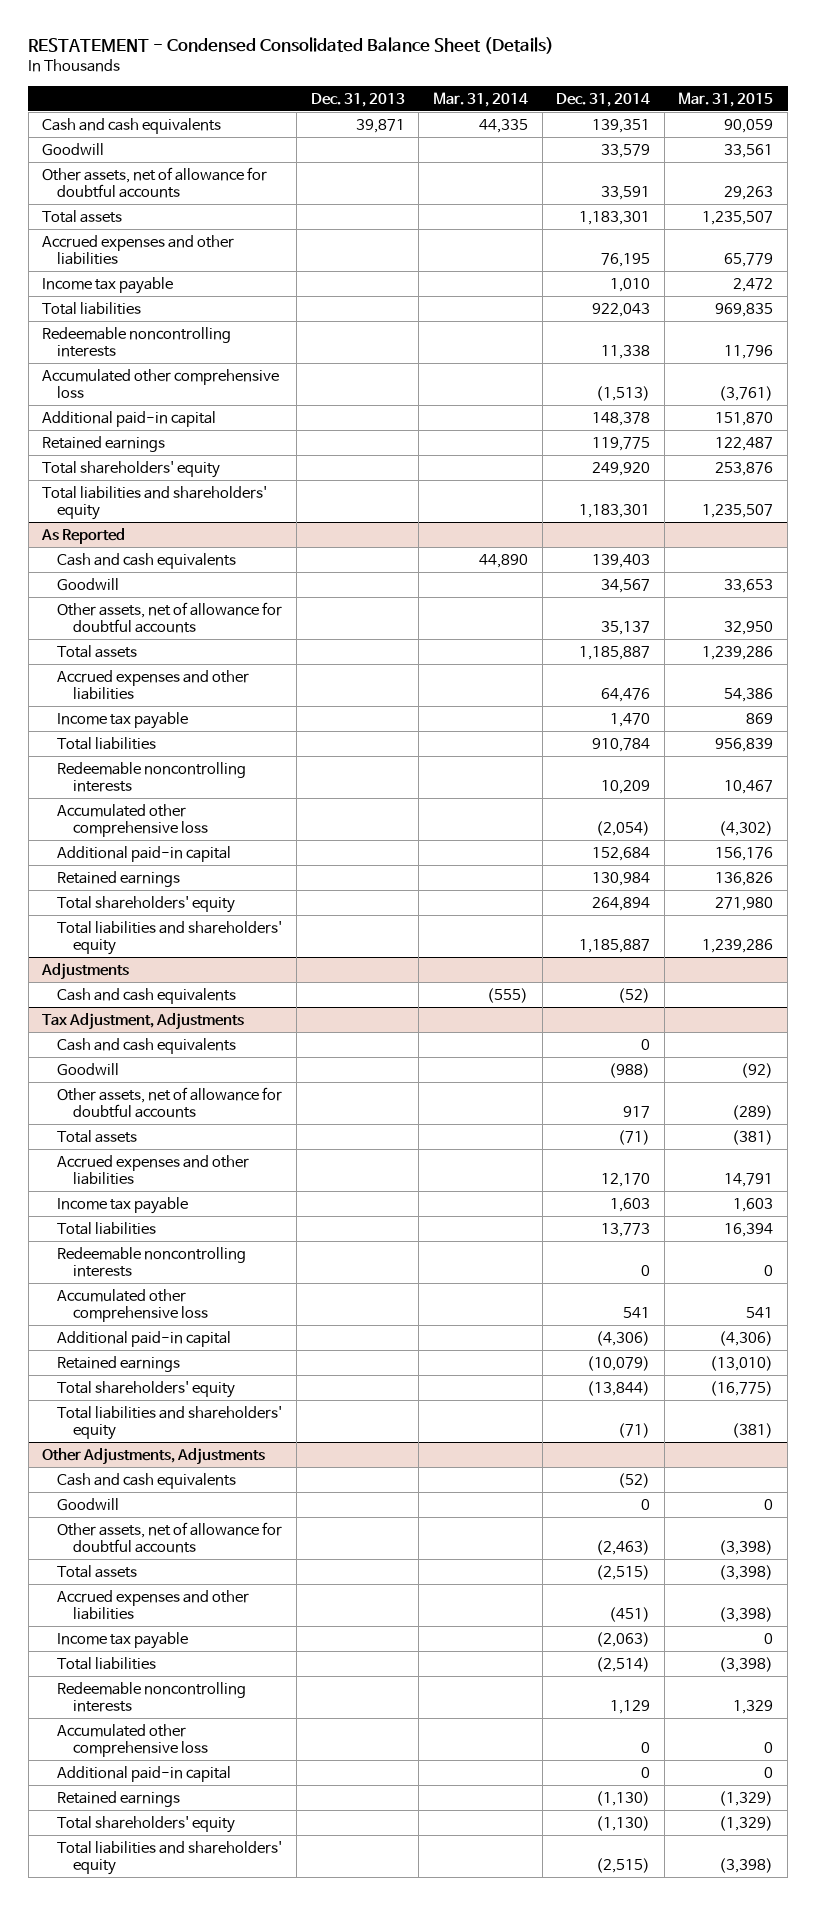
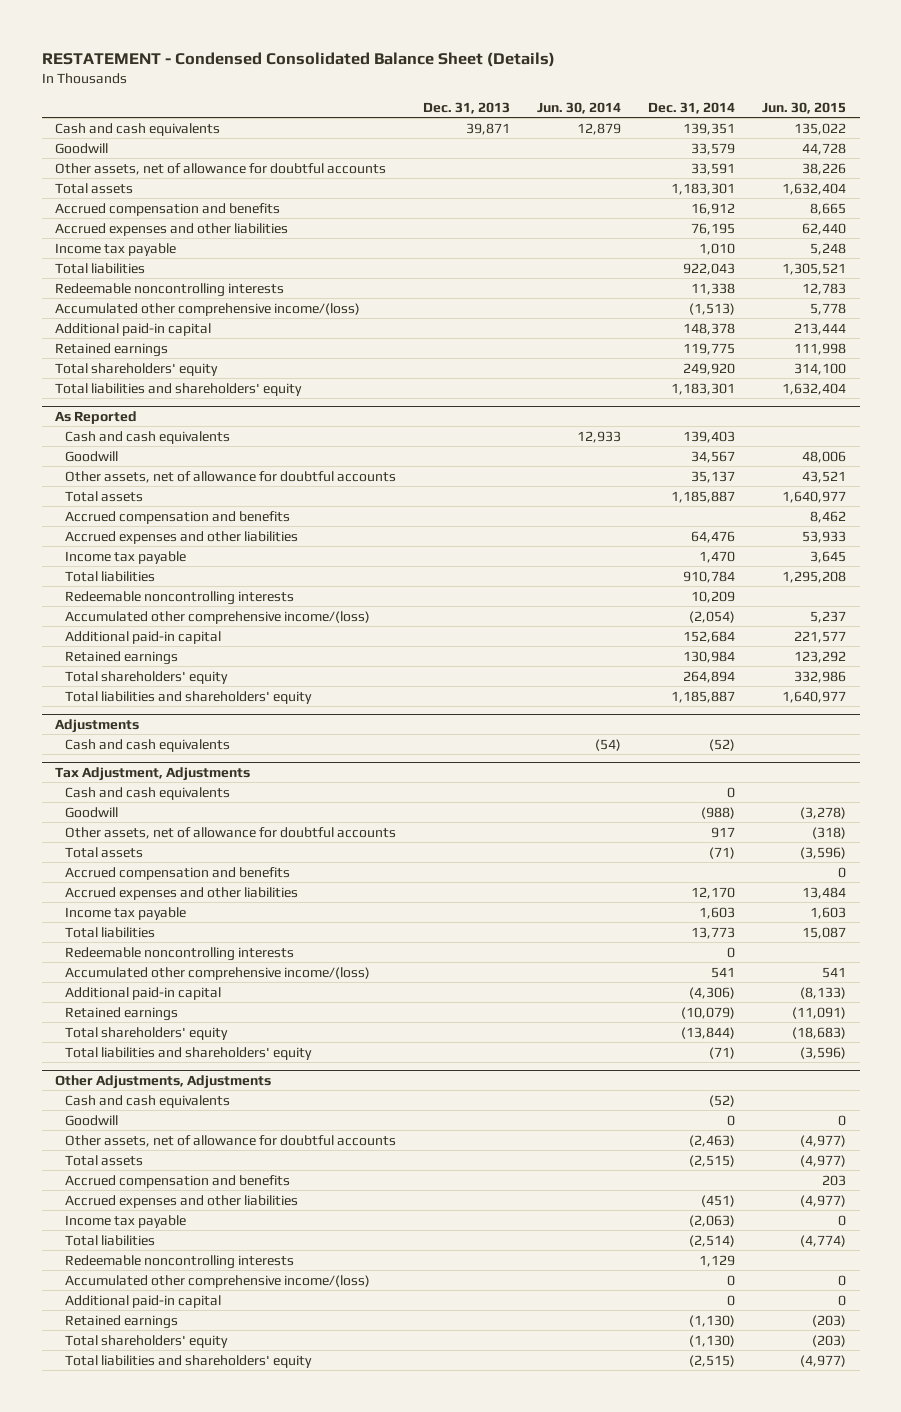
- | Dec. 31, 2013 | Mar. 31, 2014 | Dec. 31, 2014 | Mar. 31, 2015
+ | Dec. 31, 2013 | Jun. 30, 2014 | Dec. 31, 2014 | Jun. 30, 2015
+ Accrued compensation and benefits | | | 16,912 | 8,665
- Accumulated other comprehensive loss | | | (1,513) | (3,761)
+ Accumulated other comprehensive income/(loss) | | | (1,513) | 5,778
@ As Reported
+ Accrued compensation and benefits | | | | 8,462
- Accumulated other comprehensive loss | | | (2,054) | (4,302)
+ Accumulated other comprehensive income/(loss) | | | (2,054) | 5,237
@ Tax Adjustment, Adjustments
+ Accrued compensation and benefits | | | | 0
- Accumulated other comprehensive loss | | | 541 | 541
+ Accumulated other comprehensive income/(loss) | | | 541 | 541
@ Other Adjustments, Adjustments
+ Accrued compensation and benefits | | | | 203
- Accumulated other comprehensive loss | | | 0 | 0
+ Accumulated other comprehensive income/(loss) | | | 0 | 0

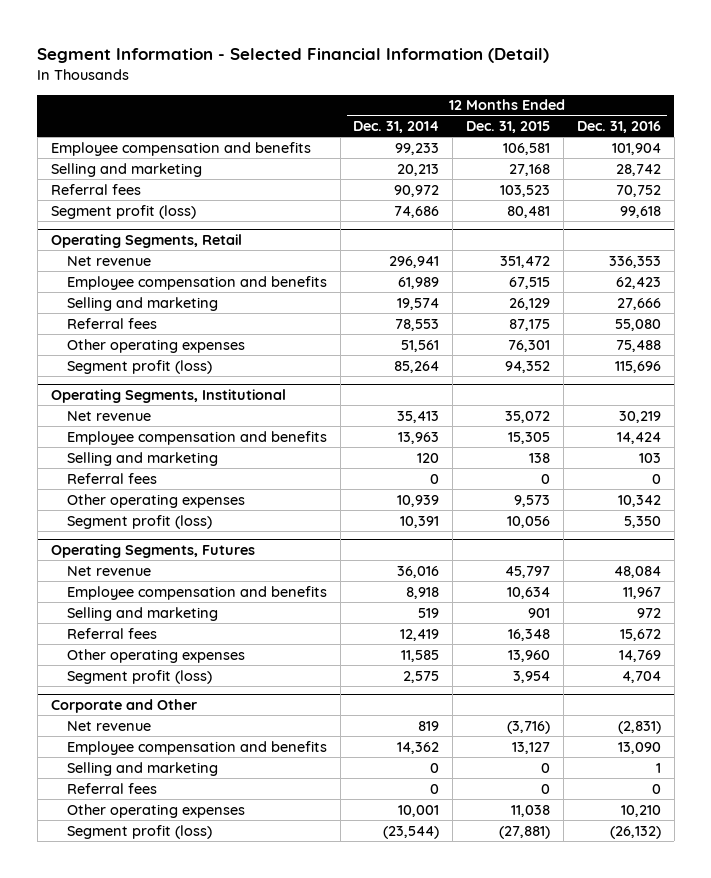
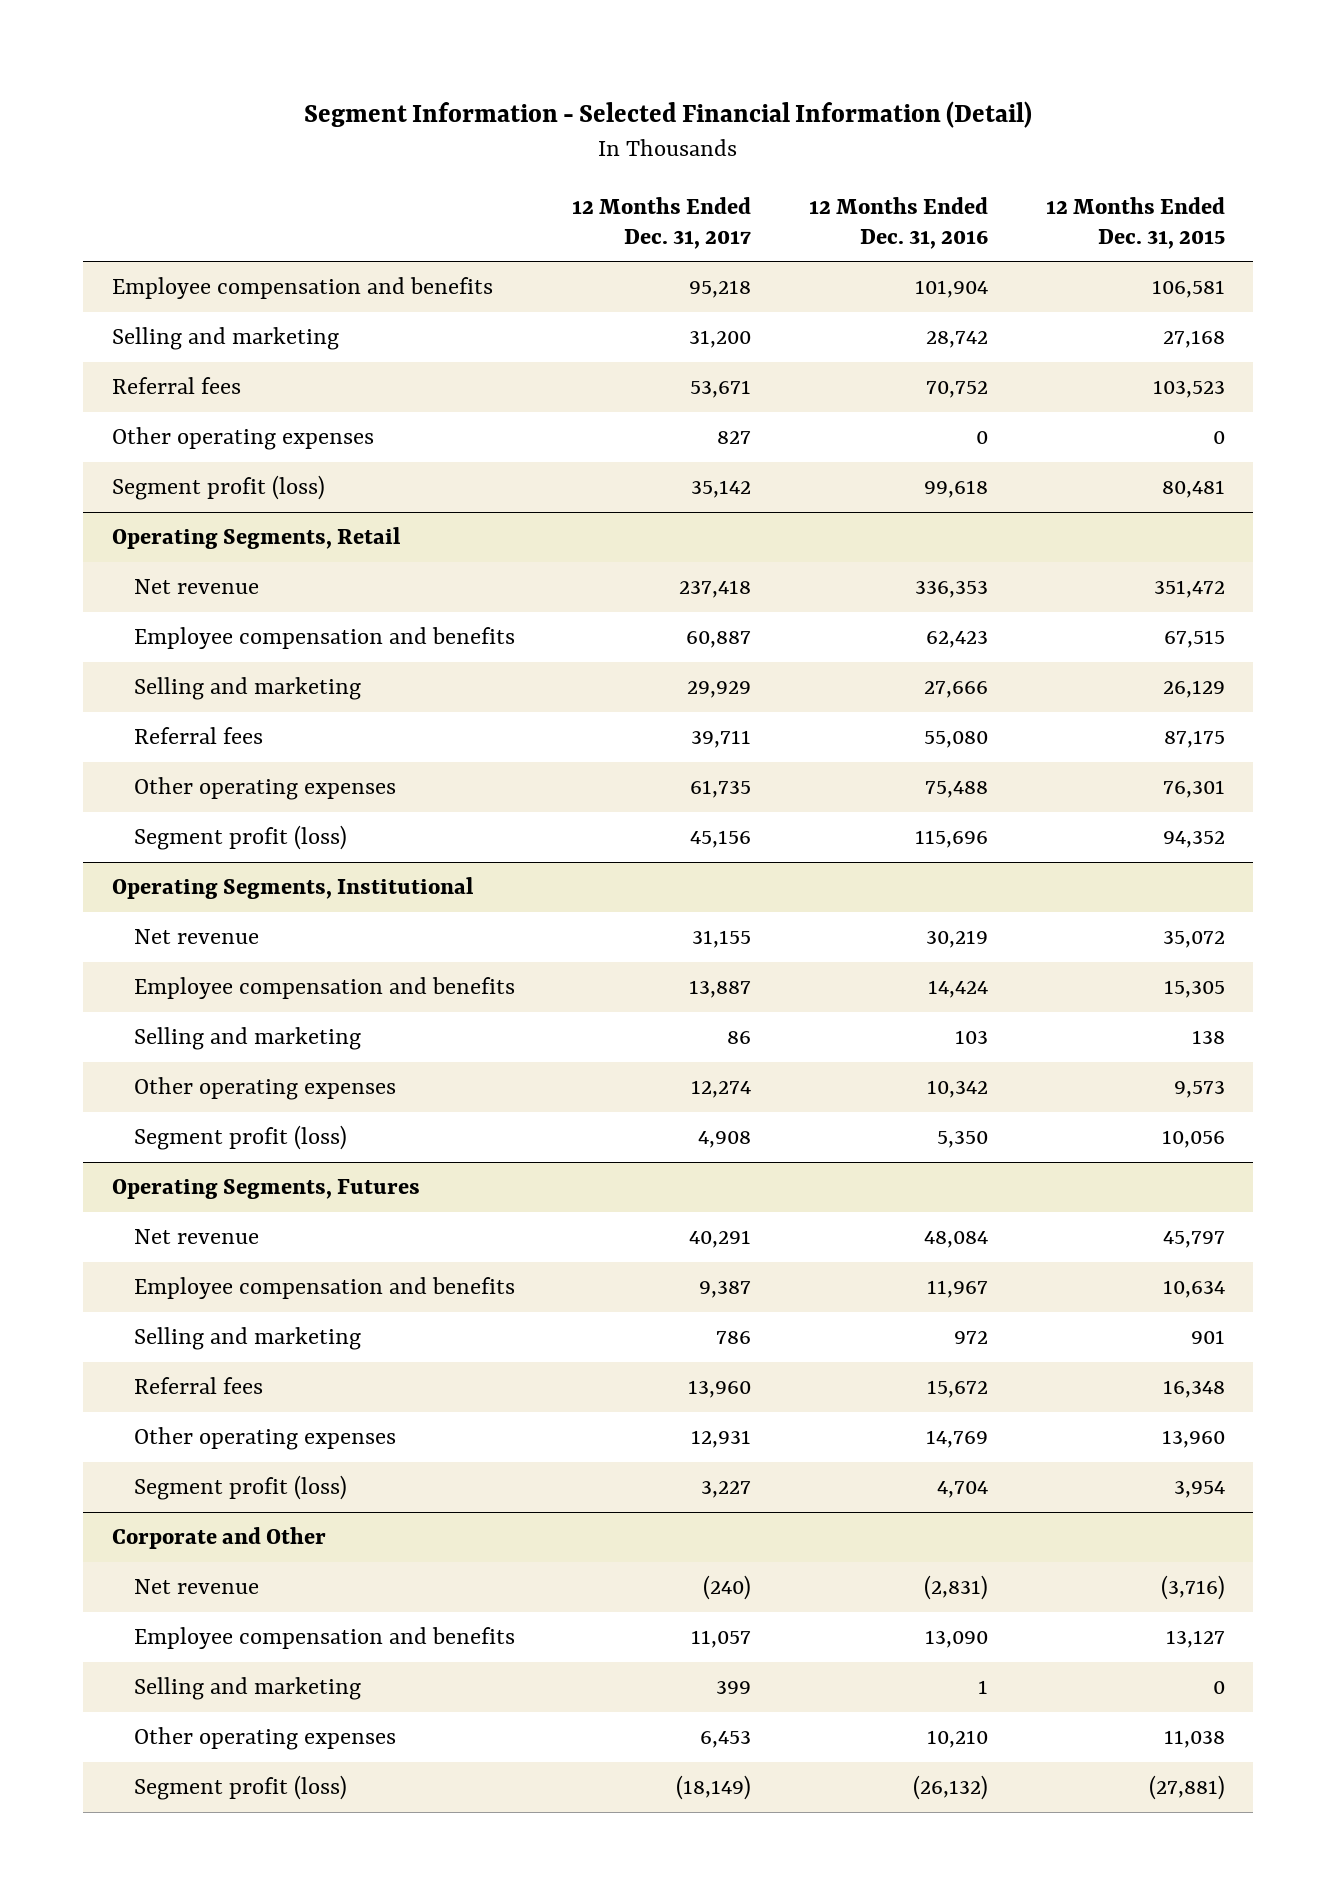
- | 12 Months Ended Dec. 31, 2014 | 12 Months Ended Dec. 31, 2015 | 12 Months Ended Dec. 31, 2016
+ | 12 Months Ended Dec. 31, 2017 | 12 Months Ended Dec. 31, 2016 | 12 Months Ended Dec. 31, 2015
+ Other operating expenses | 827 | 0 | 0
@ Operating Segments, Institutional
- Referral fees | 0 | 0 | 0
@ Corporate and Other
- Referral fees | 0 | 0 | 0

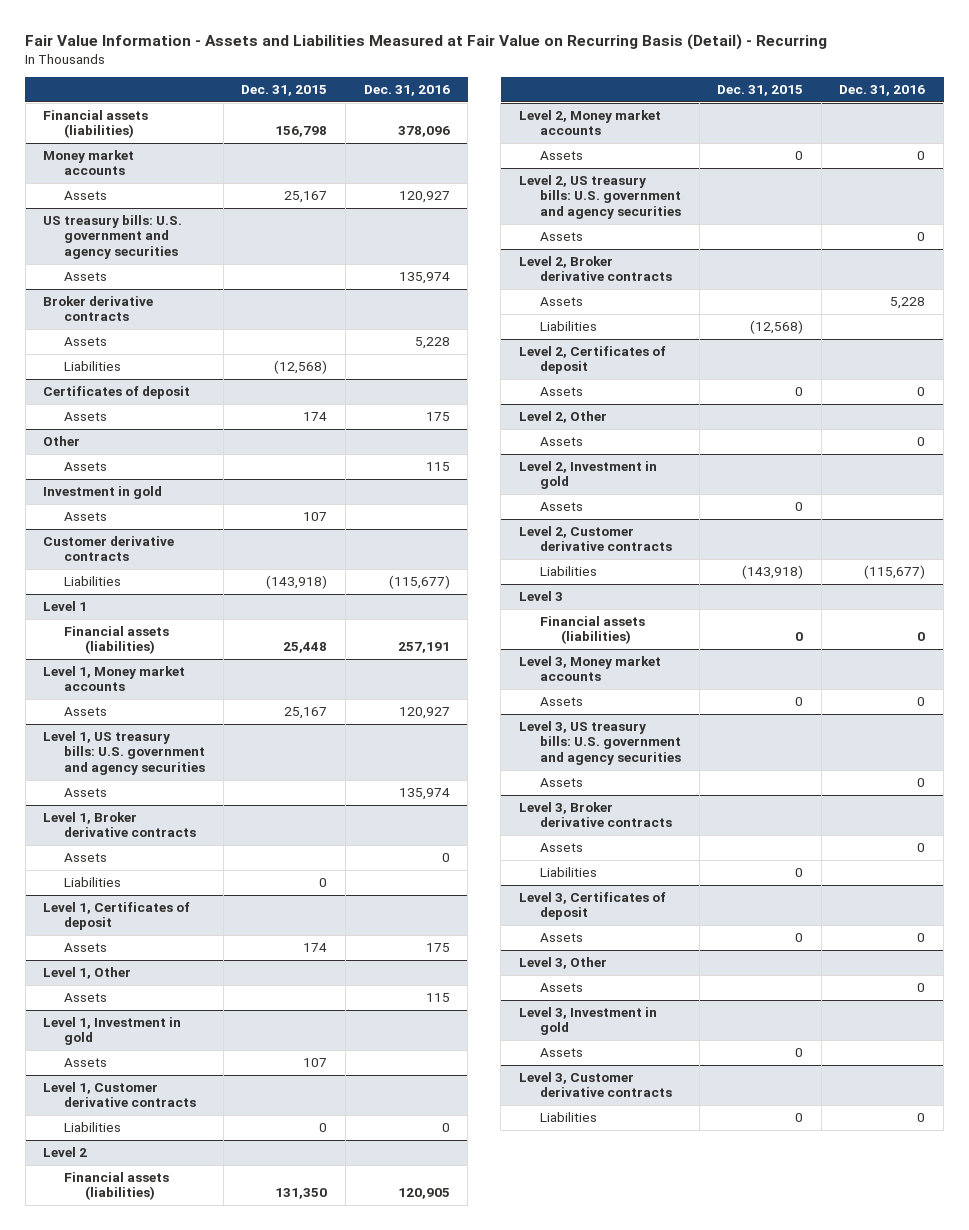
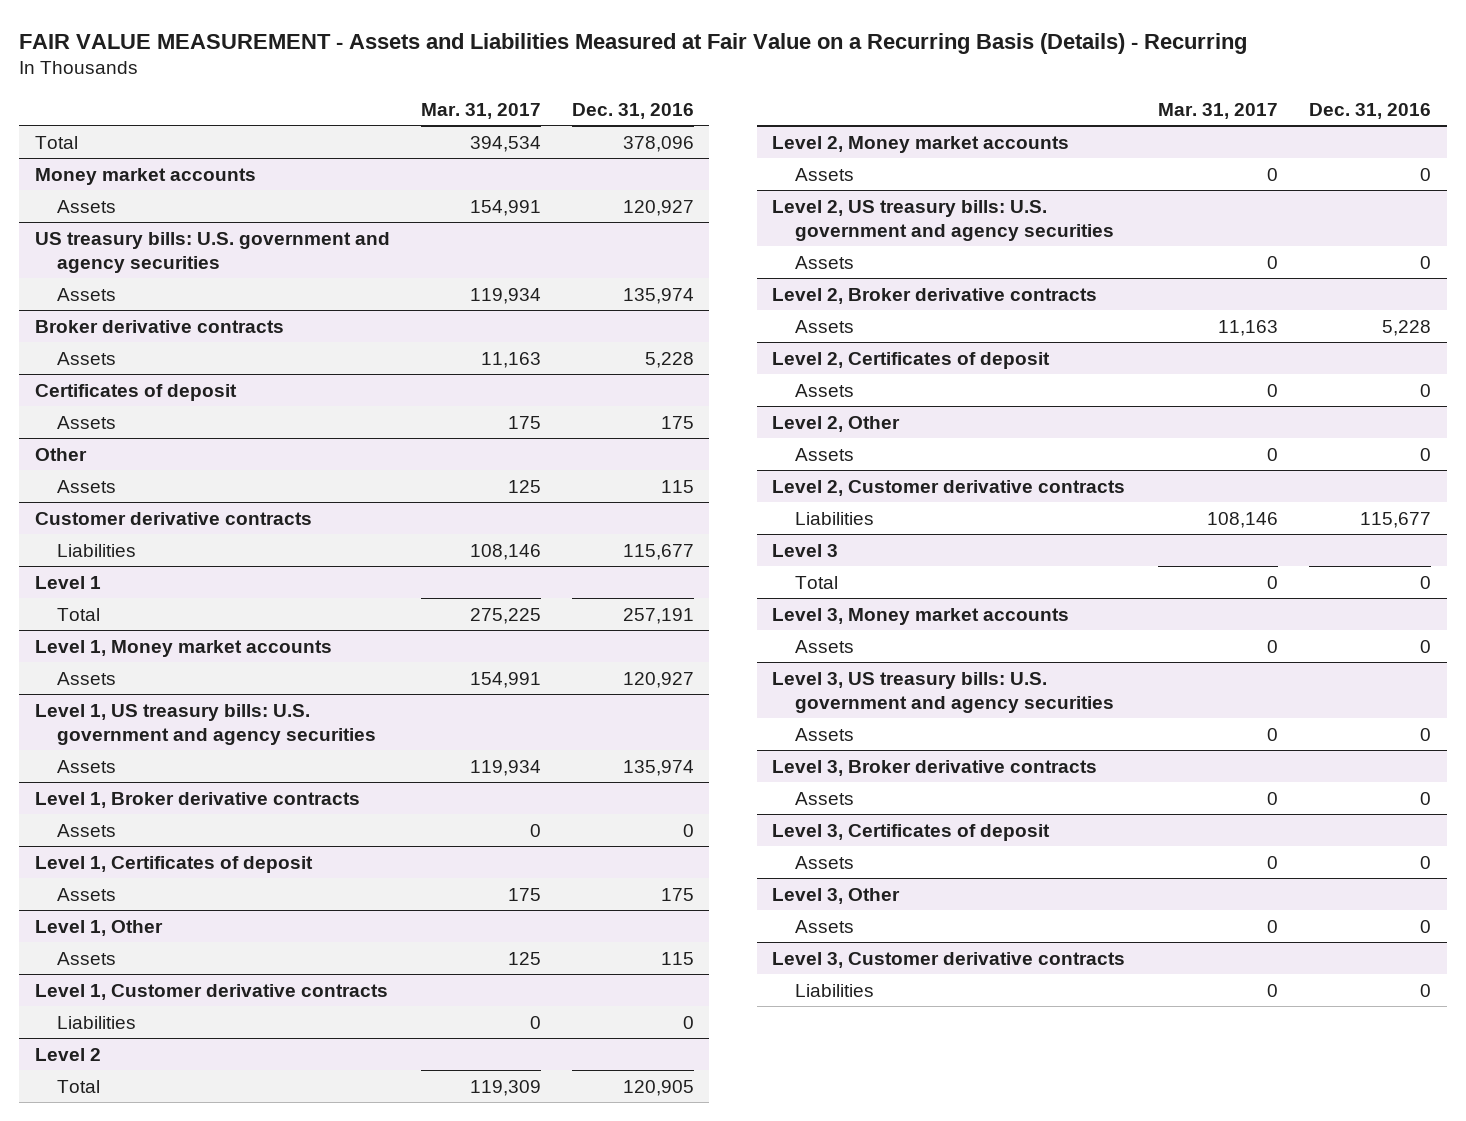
- Fair Value Information - Assets and Liabilities Measured at Fair Value on Recurring Basis (Detail) - Recurring
+ FAIR VALUE MEASUREMENT - Assets and Liabilities Measured at Fair Value on a Recurring Basis (Details) - Recurring
- | Dec. 31, 2015 | Dec. 31, 2016
+ | Mar. 31, 2017 | Dec. 31, 2016
- Financial assets (liabilities) | 156,798 | 378,096
+ Total | 394,534 | 378,096
@ Broker derivative contracts
- Liabilities | (12,568) |
- Investment in gold
- Assets | 107 |
@ Customer derivative contracts
- Liabilities | (143,918) | (115,677)
+ Liabilities | 108,146 | 115,677
@ Level 1
- Financial assets (liabilities) | 25,448 | 257,191
+ Total | 275,225 | 257,191
@ Level 1, Broker derivative contracts
- Liabilities | 0 |
- Level 1, Investment in gold
- Assets | 107 |
@ Level 2
- Financial assets (liabilities) | 131,350 | 120,905
+ Total | 119,309 | 120,905
@ Level 2, Broker derivative contracts
- Liabilities | (12,568) |
- Level 2, Investment in gold
- Assets | 0 |
@ Level 2, Customer derivative contracts
- Liabilities | (143,918) | (115,677)
+ Liabilities | 108,146 | 115,677
@ Level 3
- Financial assets (liabilities) | 0 | 0
+ Total | 0 | 0
@ Level 3, Broker derivative contracts
- Liabilities | 0 |
- Level 3, Investment in gold
- Assets | 0 |

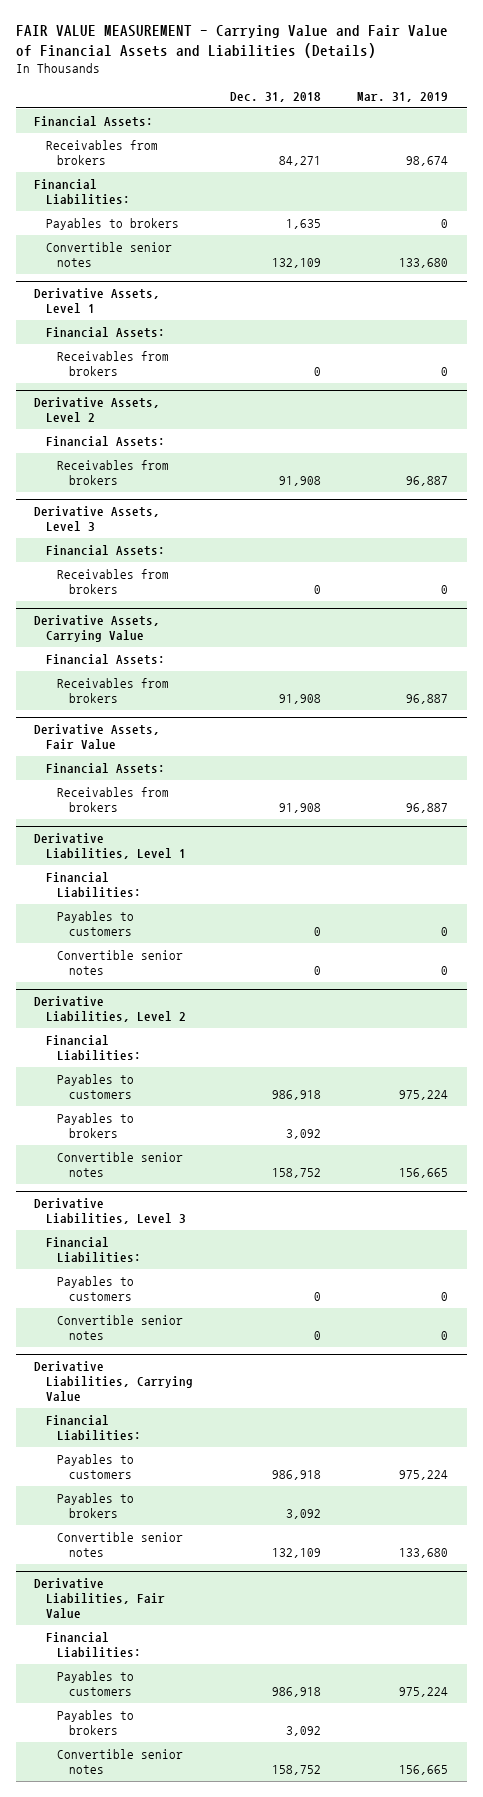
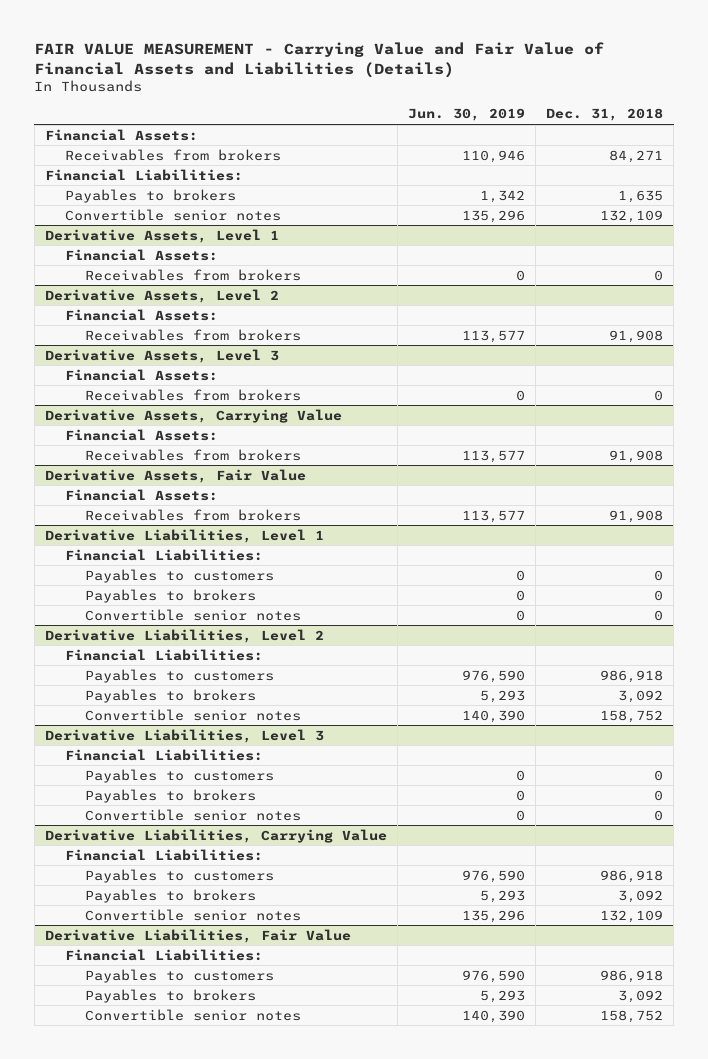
- | Dec. 31, 2018 | Mar. 31, 2019
+ | Jun. 30, 2019 | Dec. 31, 2018
@ Derivative Liabilities, Level 1
+ Payables to brokers | 0 | 0
@ Derivative Liabilities, Level 3
+ Payables to brokers | 0 | 0

